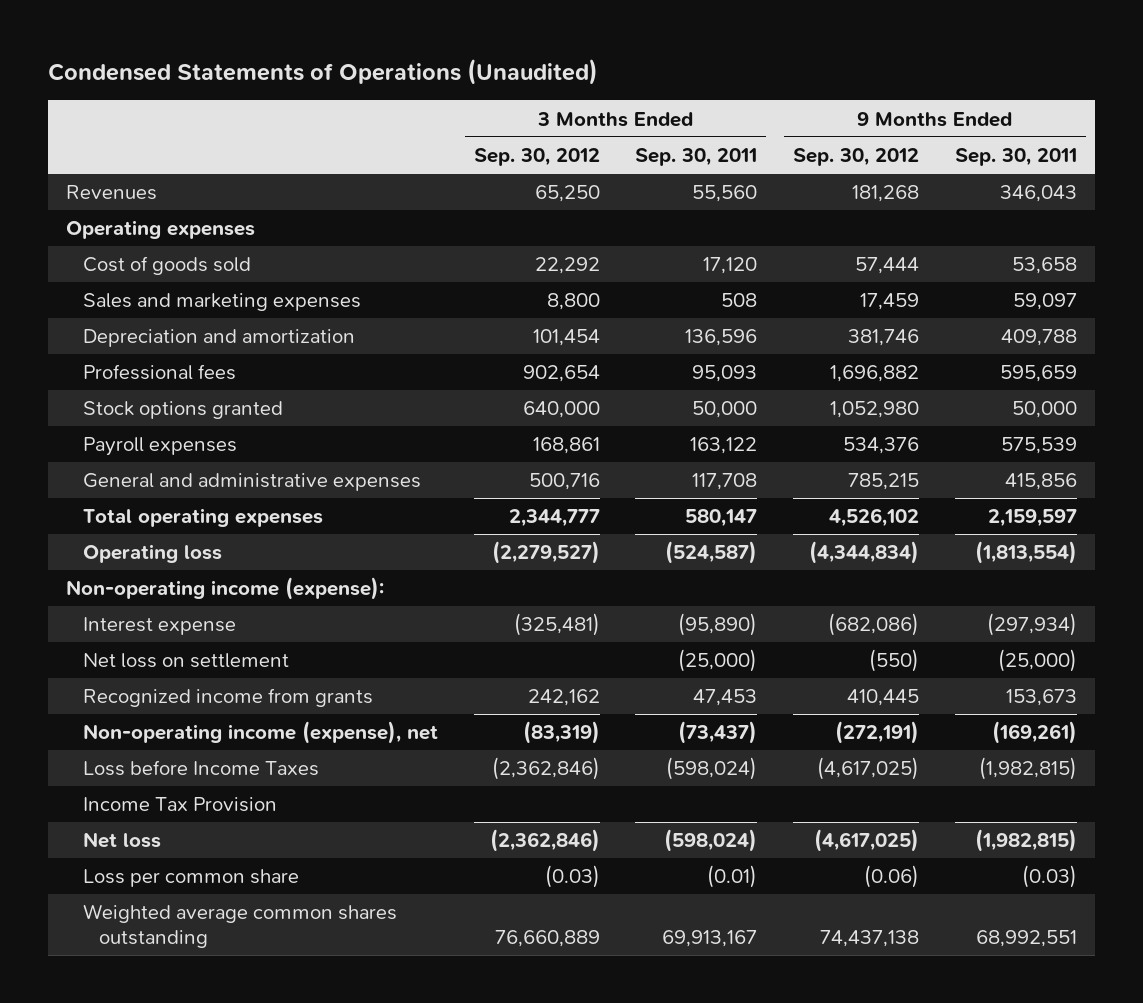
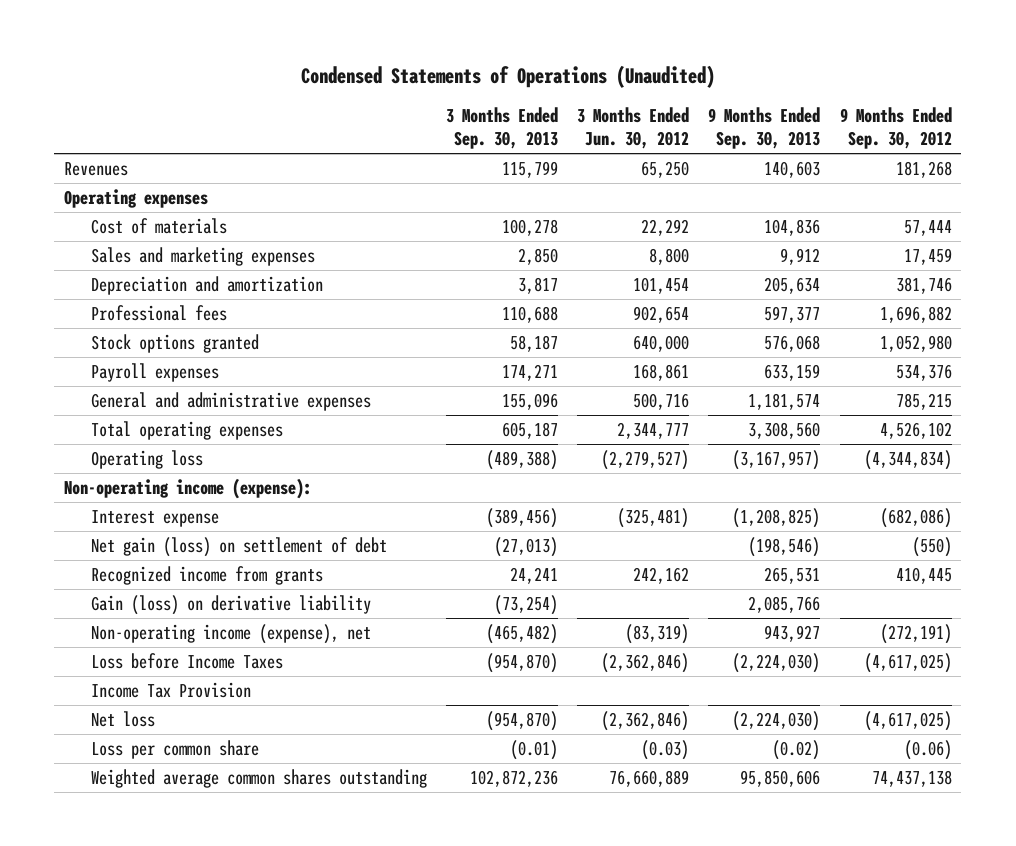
- | 3 Months Ended Sep. 30, 2012 | 3 Months Ended Sep. 30, 2011 | 9 Months Ended Sep. 30, 2012 | 9 Months Ended Sep. 30, 2011
+ | 3 Months Ended Sep. 30, 2013 | 3 Months Ended Jun. 30, 2012 | 9 Months Ended Sep. 30, 2013 | 9 Months Ended Sep. 30, 2012
- Cost of goods sold | 22,292 | 17,120 | 57,444 | 53,658
+ Cost of materials | 100,278 | 22,292 | 104,836 | 57,444
- Net loss on settlement | | (25,000) | (550) | (25,000)
+ Net gain (loss) on settlement of debt | (27,013) | | (198,546) | (550)
+ Gain (loss) on derivative liability | (73,254) | | 2,085,766 |

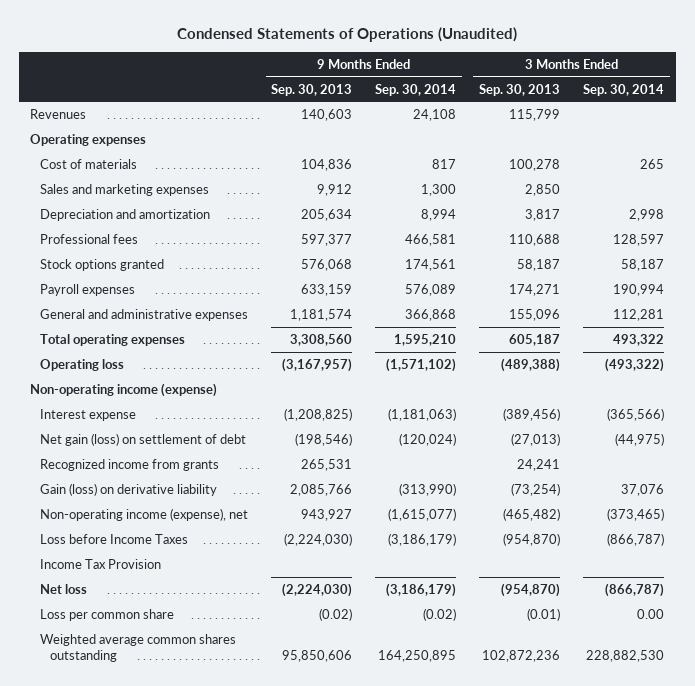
- | 3 Months Ended Sep. 30, 2013 | 3 Months Ended Jun. 30, 2012 | 9 Months Ended Sep. 30, 2013 | 9 Months Ended Sep. 30, 2012
+ | 9 Months Ended Sep. 30, 2013 | 9 Months Ended Sep. 30, 2014 | 3 Months Ended Sep. 30, 2013 | 3 Months Ended Sep. 30, 2014
- Non-operating income (expense):
+ Non-operating income (expense)

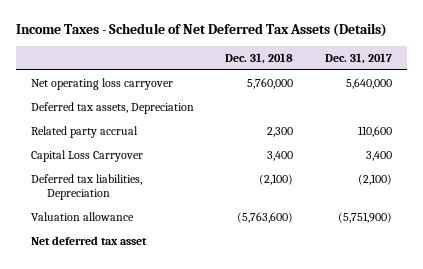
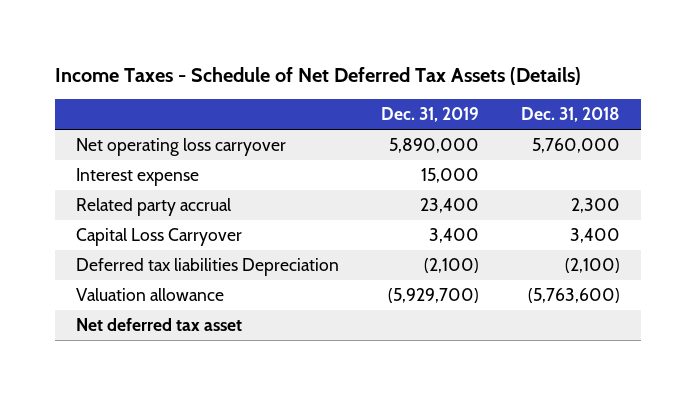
- | Dec. 31, 2018 | Dec. 31, 2017
+ | Dec. 31, 2019 | Dec. 31, 2018
- Deferred tax assets, Depreciation
+ Interest expense | 15,000 |
- Deferred tax liabilities, Depreciation | (2,100) | (2,100)
+ Deferred tax liabilities Depreciation | (2,100) | (2,100)

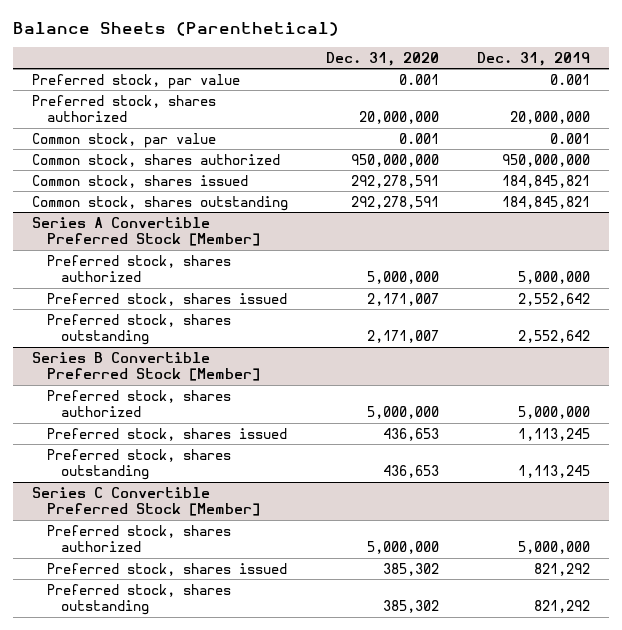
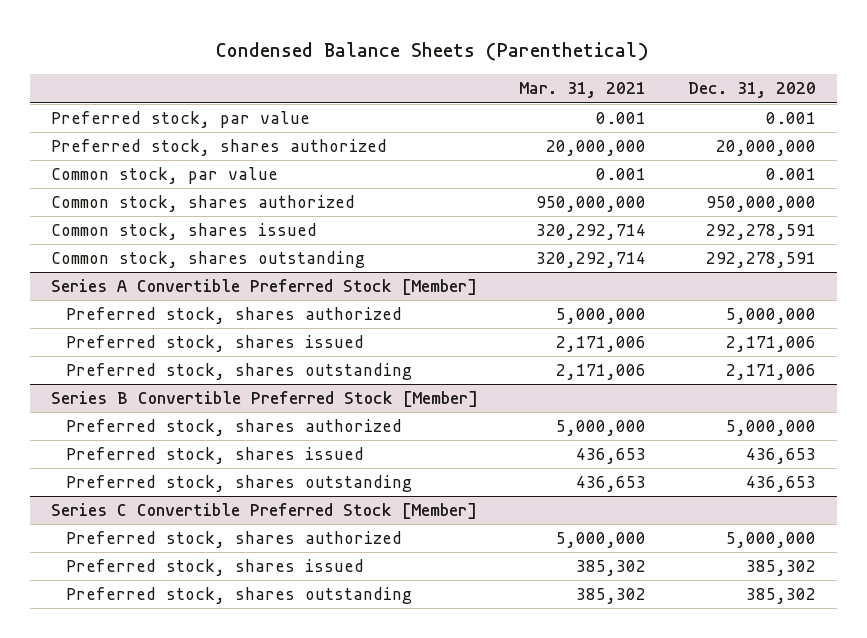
- Balance Sheets (Parenthetical)
+ Condensed Balance Sheets (Parenthetical)
- | Dec. 31, 2020 | Dec. 31, 2019
+ | Mar. 31, 2021 | Dec. 31, 2020
@ Series A Convertible Preferred Stock [Member]
- Preferred stock, shares issued | 2,171,007 | 2,552,642
- Preferred stock, shares outstanding | 2,171,007 | 2,552,642
+ Preferred stock, shares issued | 2,171,006 | 2,171,006
+ Preferred stock, shares outstanding | 2,171,006 | 2,171,006

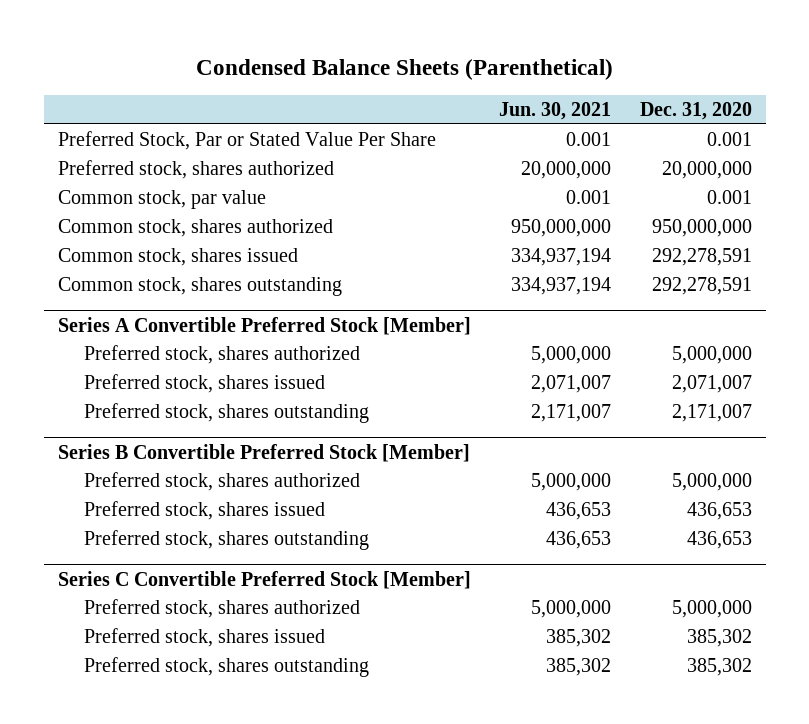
- | Mar. 31, 2021 | Dec. 31, 2020
+ | Jun. 30, 2021 | Dec. 31, 2020
- Preferred stock, par value | 0.001 | 0.001
+ Preferred Stock, Par or Stated Value Per Share | 0.001 | 0.001
@ Series A Convertible Preferred Stock [Member]
- Preferred stock, shares issued | 2,171,006 | 2,171,006
- Preferred stock, shares outstanding | 2,171,006 | 2,171,006
+ Preferred stock, shares issued | 2,071,007 | 2,071,007
+ Preferred stock, shares outstanding | 2,171,007 | 2,171,007

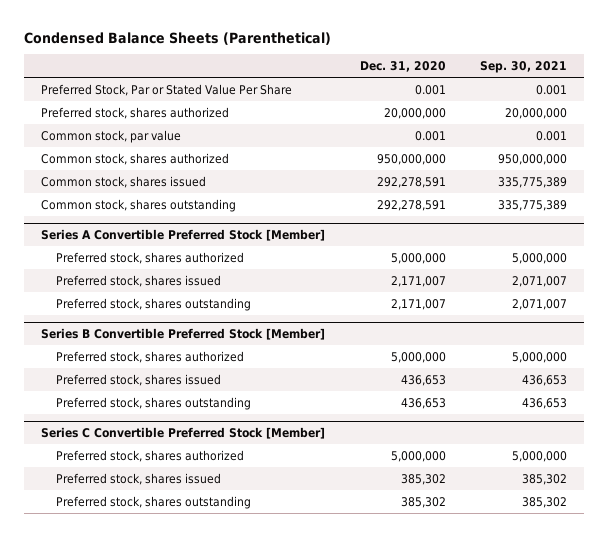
- | Jun. 30, 2021 | Dec. 31, 2020
+ | Dec. 31, 2020 | Sep. 30, 2021
@ Series A Convertible Preferred Stock [Member]
- Preferred stock, shares issued | 2,071,007 | 2,071,007
+ Preferred stock, shares issued | 2,171,007 | 2,071,007

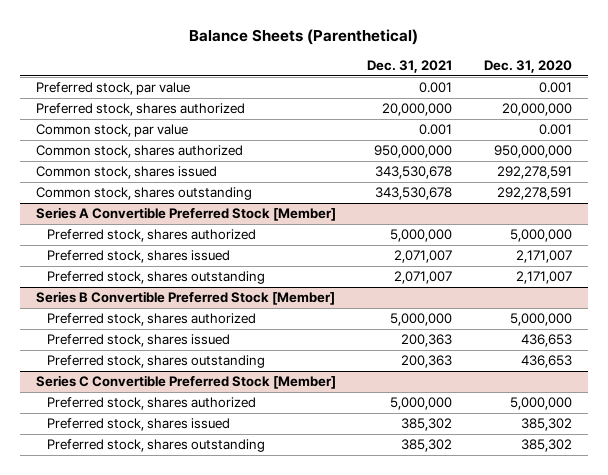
- Condensed Balance Sheets (Parenthetical)
+ Balance Sheets (Parenthetical)
- | Dec. 31, 2020 | Sep. 30, 2021
+ | Dec. 31, 2021 | Dec. 31, 2020
- Preferred Stock, Par or Stated Value Per Share | 0.001 | 0.001
+ Preferred stock, par value | 0.001 | 0.001

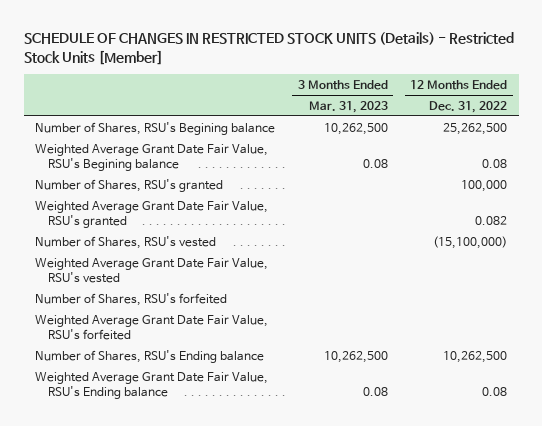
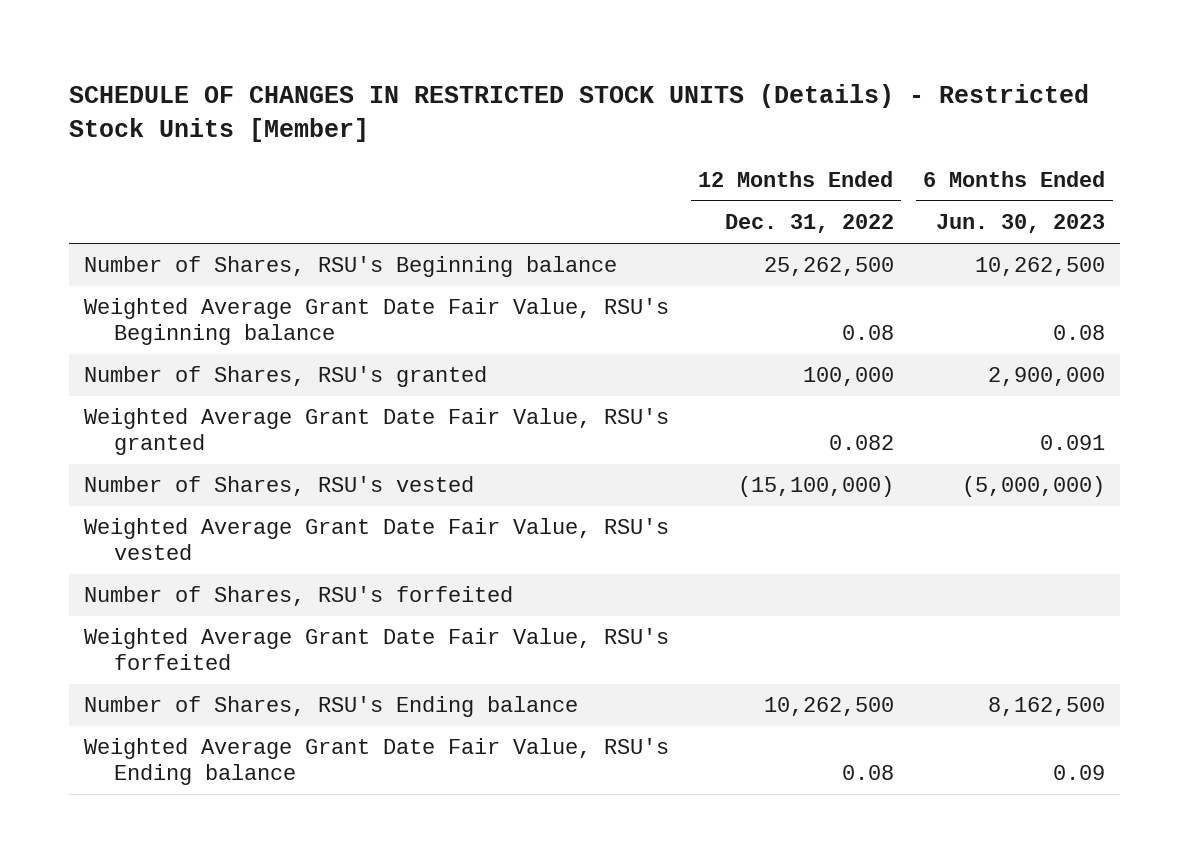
- | 3 Months Ended Mar. 31, 2023 | 12 Months Ended Dec. 31, 2022
+ | 12 Months Ended Dec. 31, 2022 | 6 Months Ended Jun. 30, 2023
- Number of Shares, RSU's Begining balance | 10,262,500 | 25,262,500
- Weighted Average Grant Date Fair Value, RSU's Begining balance | 0.08 | 0.08
+ Number of Shares, RSU's Beginning balance | 25,262,500 | 10,262,500
+ Weighted Average Grant Date Fair Value, RSU's Beginning balance | 0.08 | 0.08

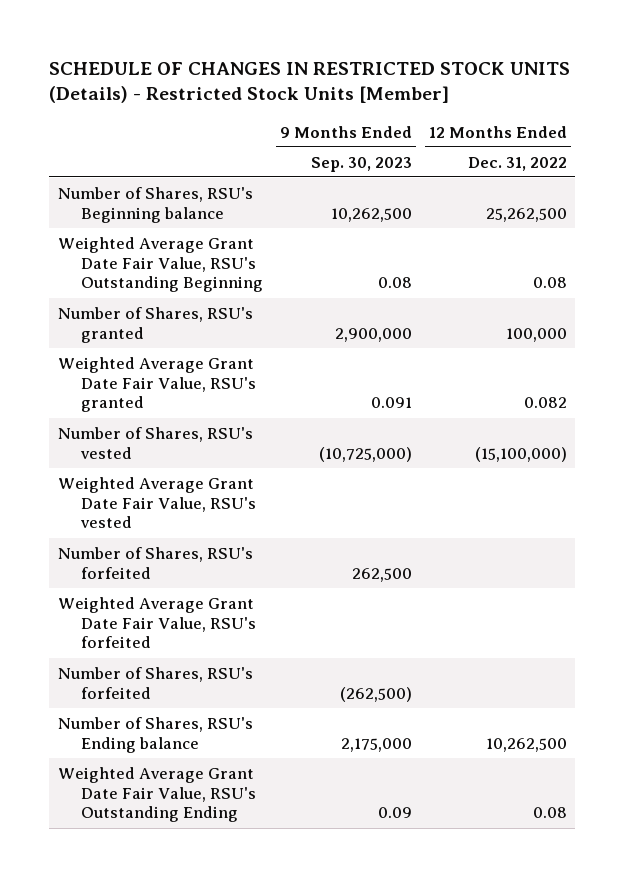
- | 12 Months Ended Dec. 31, 2022 | 6 Months Ended Jun. 30, 2023
+ | 9 Months Ended Sep. 30, 2023 | 12 Months Ended Dec. 31, 2022
- Weighted Average Grant Date Fair Value, RSU's Beginning balance | 0.08 | 0.08
+ Weighted Average Grant Date Fair Value, RSU's Outstanding Beginning | 0.08 | 0.08
+ Number of Shares, RSU's forfeited | (262,500) |
- Weighted Average Grant Date Fair Value, RSU's Ending balance | 0.08 | 0.09
+ Weighted Average Grant Date Fair Value, RSU's Outstanding Ending | 0.09 | 0.08

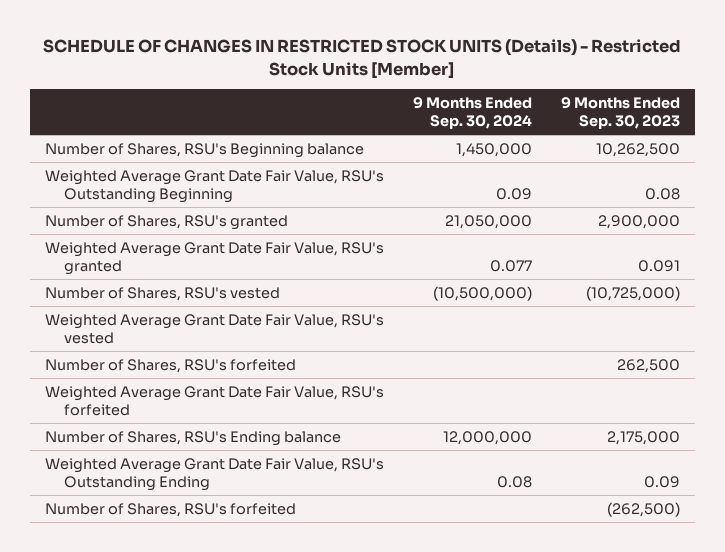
- | 9 Months Ended Sep. 30, 2023 | 12 Months Ended Dec. 31, 2022
+ | 9 Months Ended Sep. 30, 2024 | 9 Months Ended Sep. 30, 2023
moved down: Number of Shares, RSU's forfeited | | (262,500)

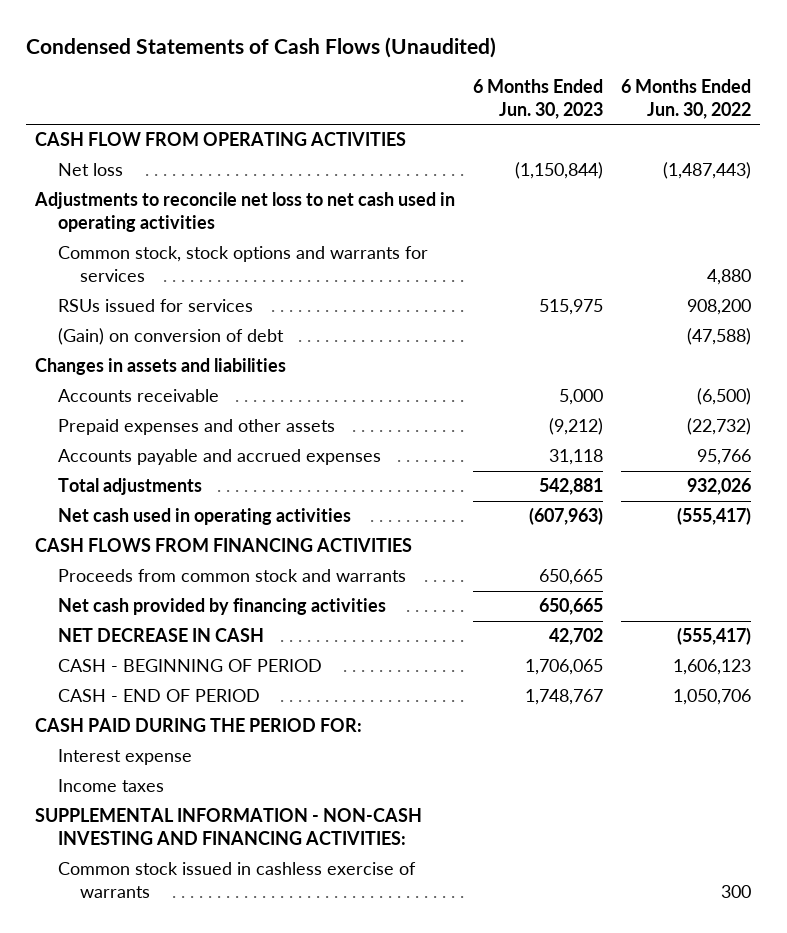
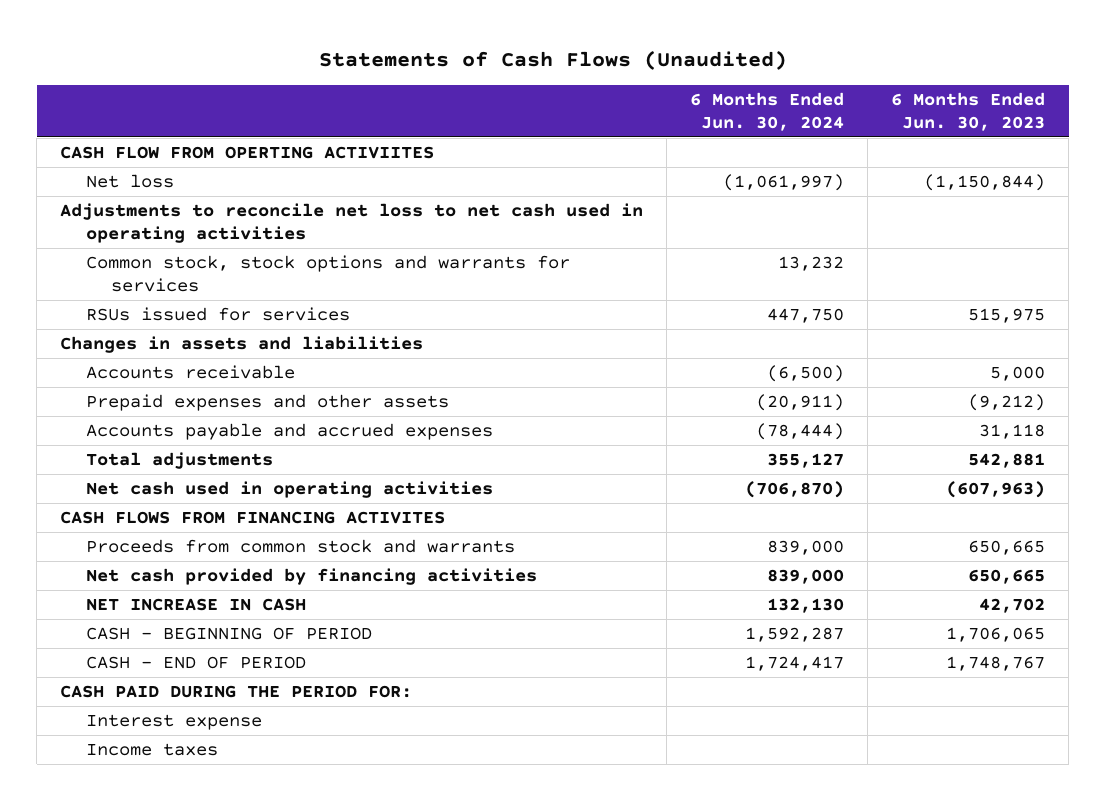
- Condensed Statements of Cash Flows (Unaudited)
+ Statements of Cash Flows (Unaudited)
- | 6 Months Ended Jun. 30, 2023 | 6 Months Ended Jun. 30, 2022
+ | 6 Months Ended Jun. 30, 2024 | 6 Months Ended Jun. 30, 2023
- CASH FLOW FROM OPERATING ACTIVITIES
+ CASH FLOW FROM OPERTING ACTIVIITES
- (Gain) on conversion of debt | | (47,588)
- CASH FLOWS FROM FINANCING ACTIVITIES
+ CASH FLOWS FROM FINANCING ACTIVITES
- NET DECREASE IN CASH | 42,702 | (555,417)
+ NET INCREASE IN CASH | 132,130 | 42,702
- SUPPLEMENTAL INFORMATION - NON-CASH INVESTING AND FINANCING ACTIVITIES:
- Common stock issued in cashless exercise of warrants | | 300

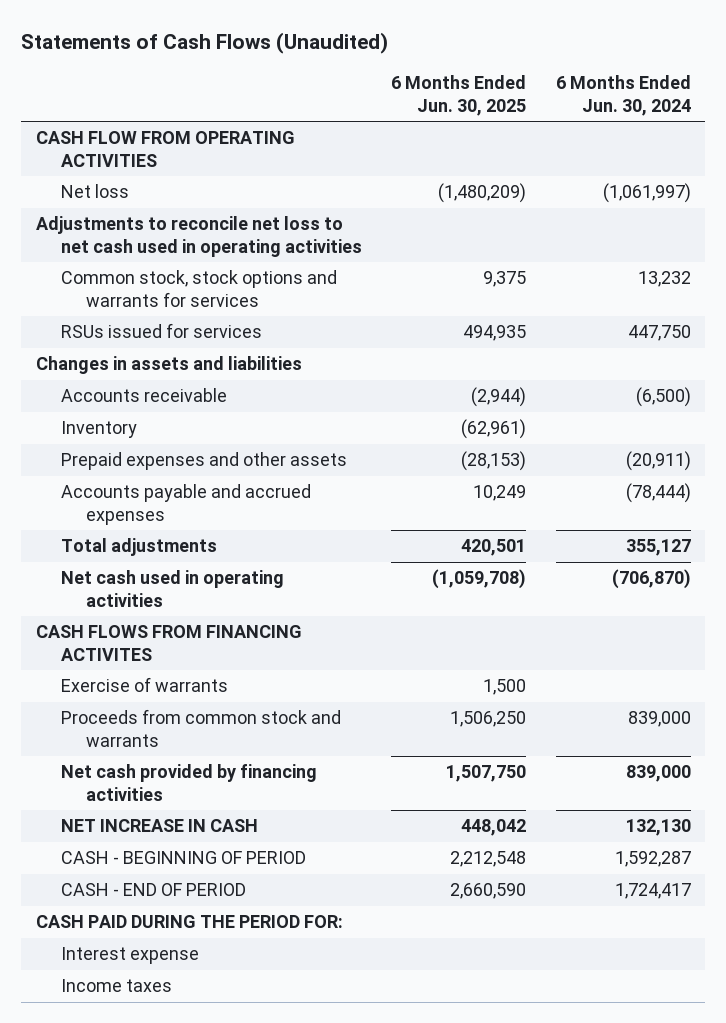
- | 6 Months Ended Jun. 30, 2024 | 6 Months Ended Jun. 30, 2023
+ | 6 Months Ended Jun. 30, 2025 | 6 Months Ended Jun. 30, 2024
- CASH FLOW FROM OPERTING ACTIVIITES
+ CASH FLOW FROM OPERATING ACTIVITIES
+ Inventory | (62,961) |
+ Exercise of warrants | 1,500 |

